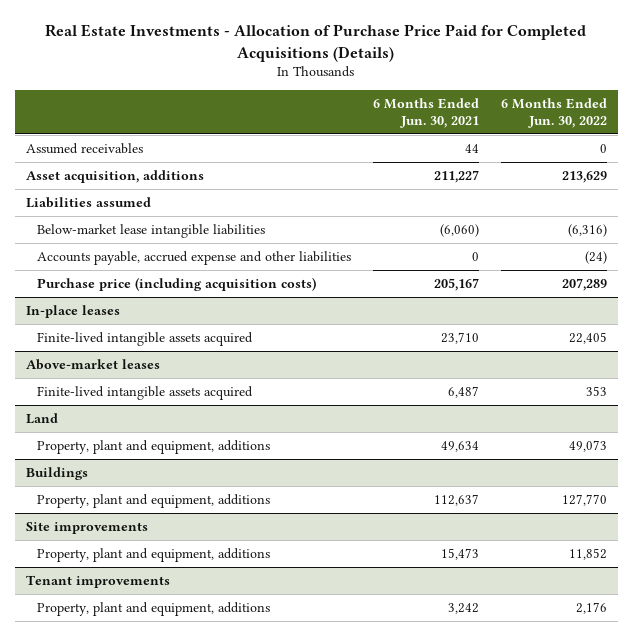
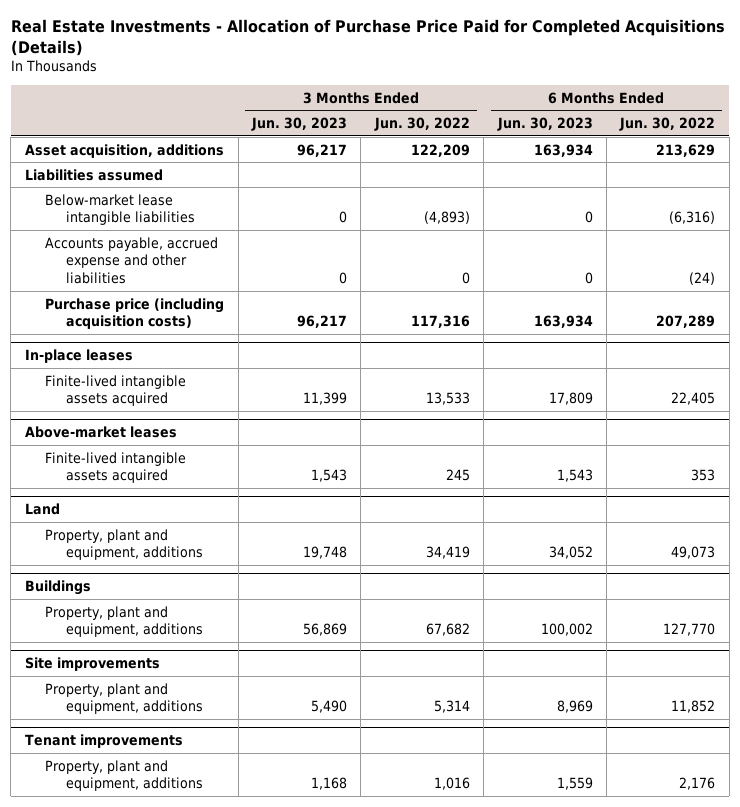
- | 6 Months Ended Jun. 30, 2021 | 6 Months Ended Jun. 30, 2022
+ | 3 Months Ended Jun. 30, 2023 | 3 Months Ended Jun. 30, 2022 | 6 Months Ended Jun. 30, 2023 | 6 Months Ended Jun. 30, 2022
- Assumed receivables | 44 | 0

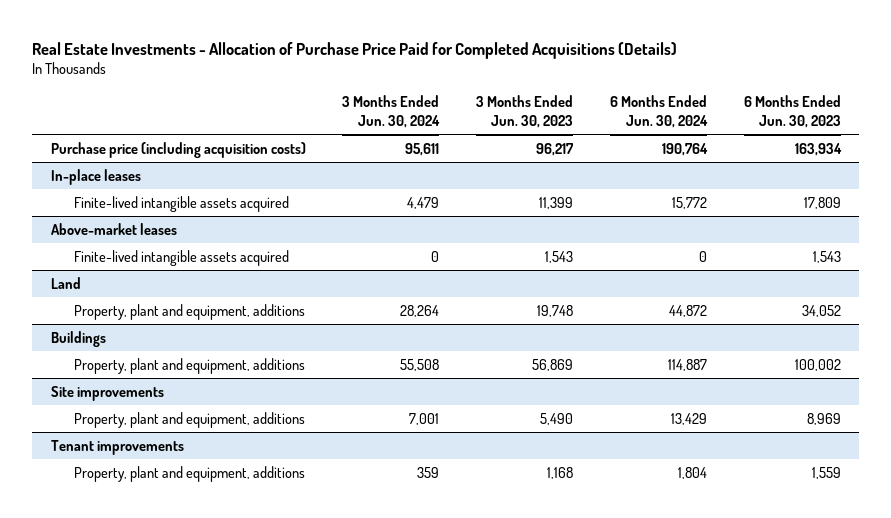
- | 3 Months Ended Jun. 30, 2023 | 3 Months Ended Jun. 30, 2022 | 6 Months Ended Jun. 30, 2023 | 6 Months Ended Jun. 30, 2022
+ | 3 Months Ended Jun. 30, 2024 | 3 Months Ended Jun. 30, 2023 | 6 Months Ended Jun. 30, 2024 | 6 Months Ended Jun. 30, 2023
- Asset acquisition, additions | 96,217 | 122,209 | 163,934 | 213,629
- Liabilities assumed
- Below-market lease intangible liabilities | 0 | (4,893) | 0 | (6,316)
- Accounts payable, accrued expense and other liabilities | 0 | 0 | 0 | (24)

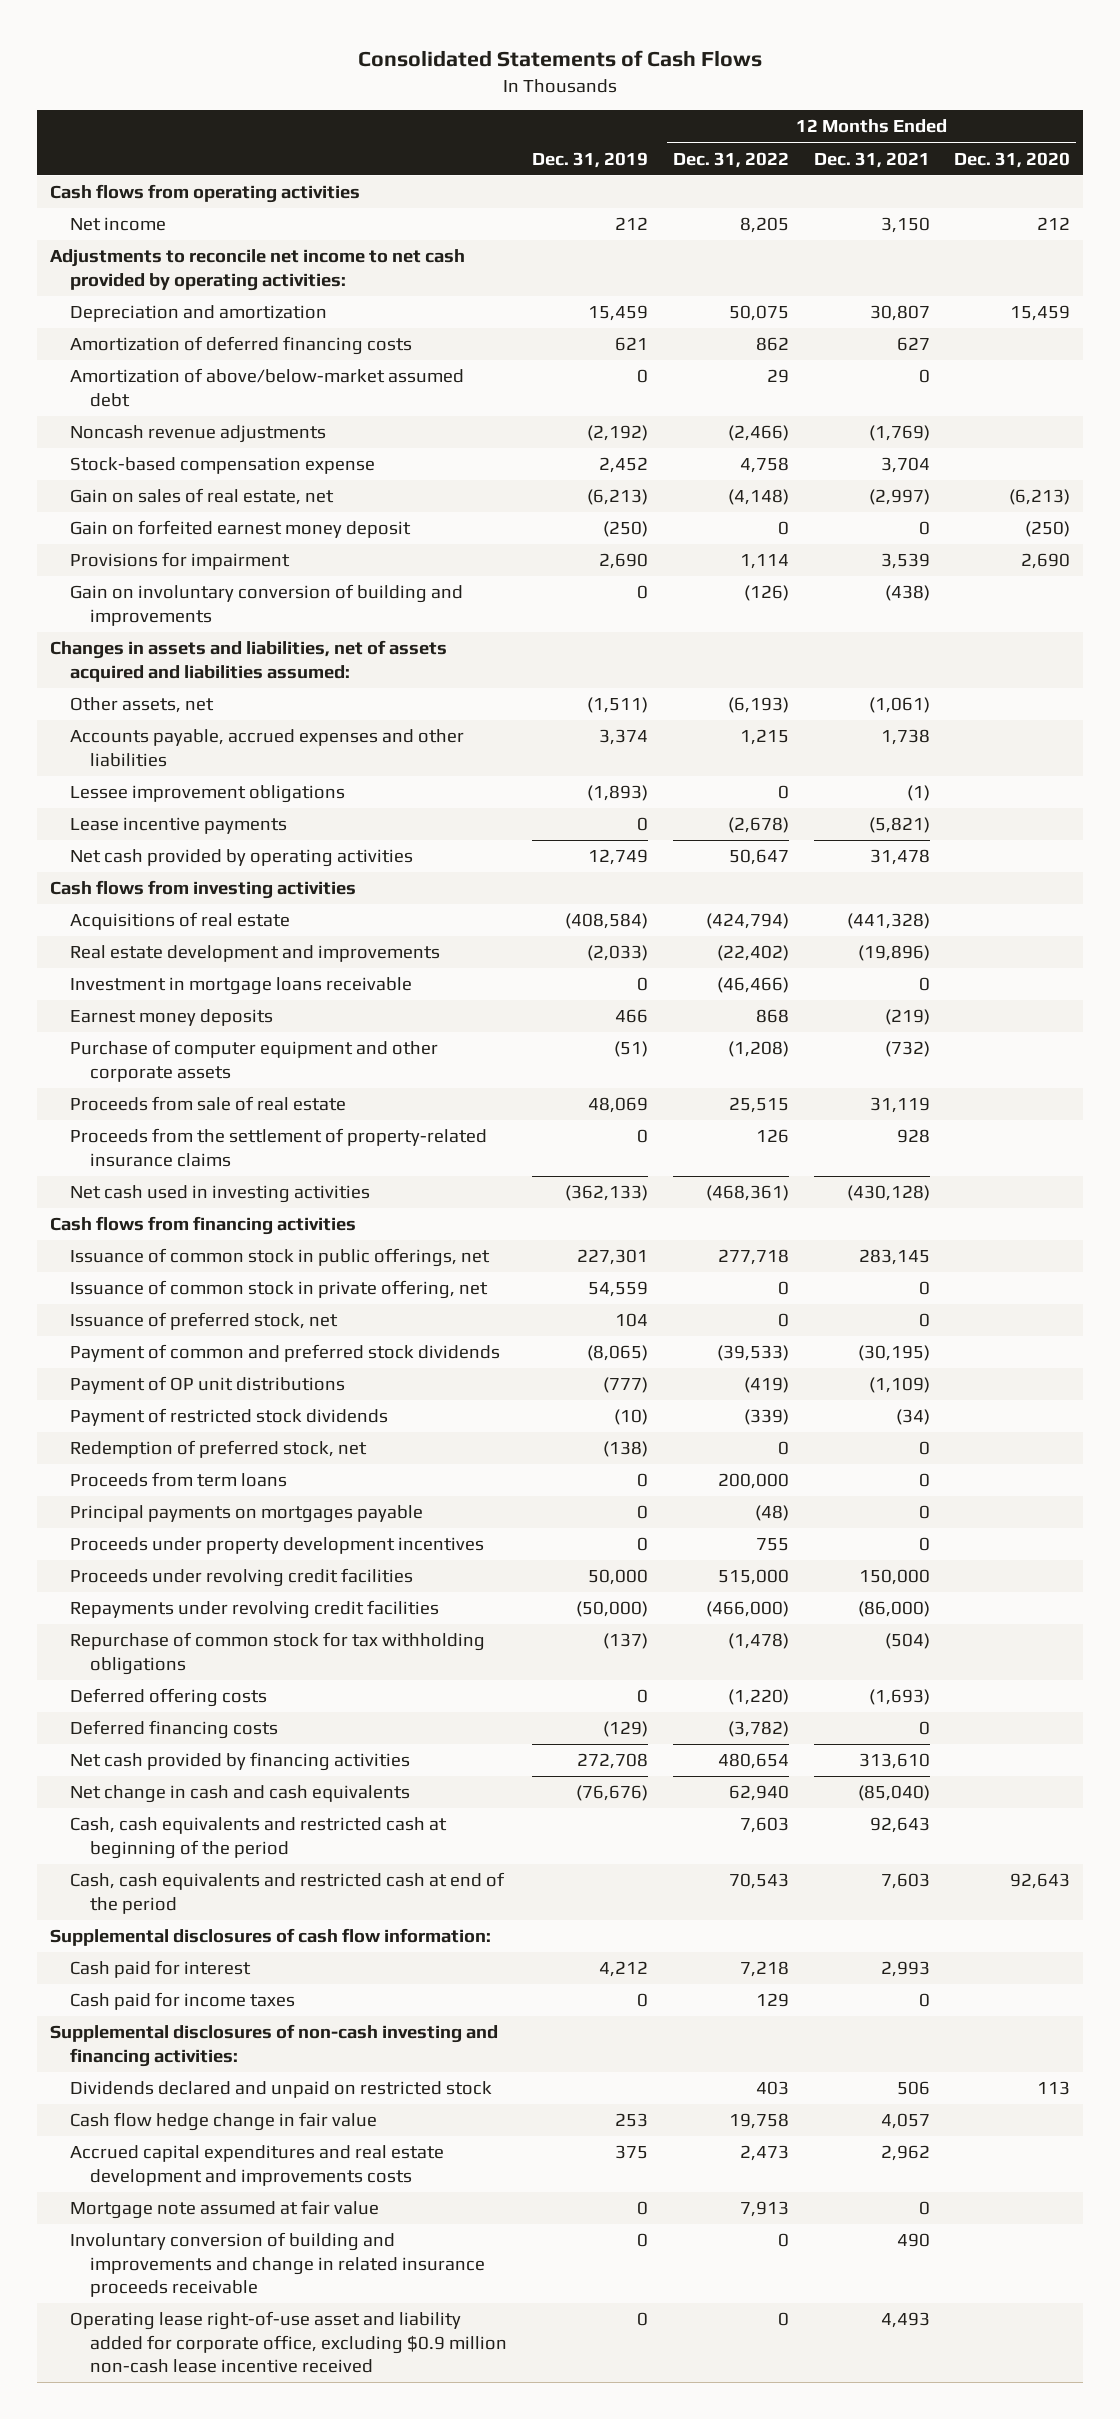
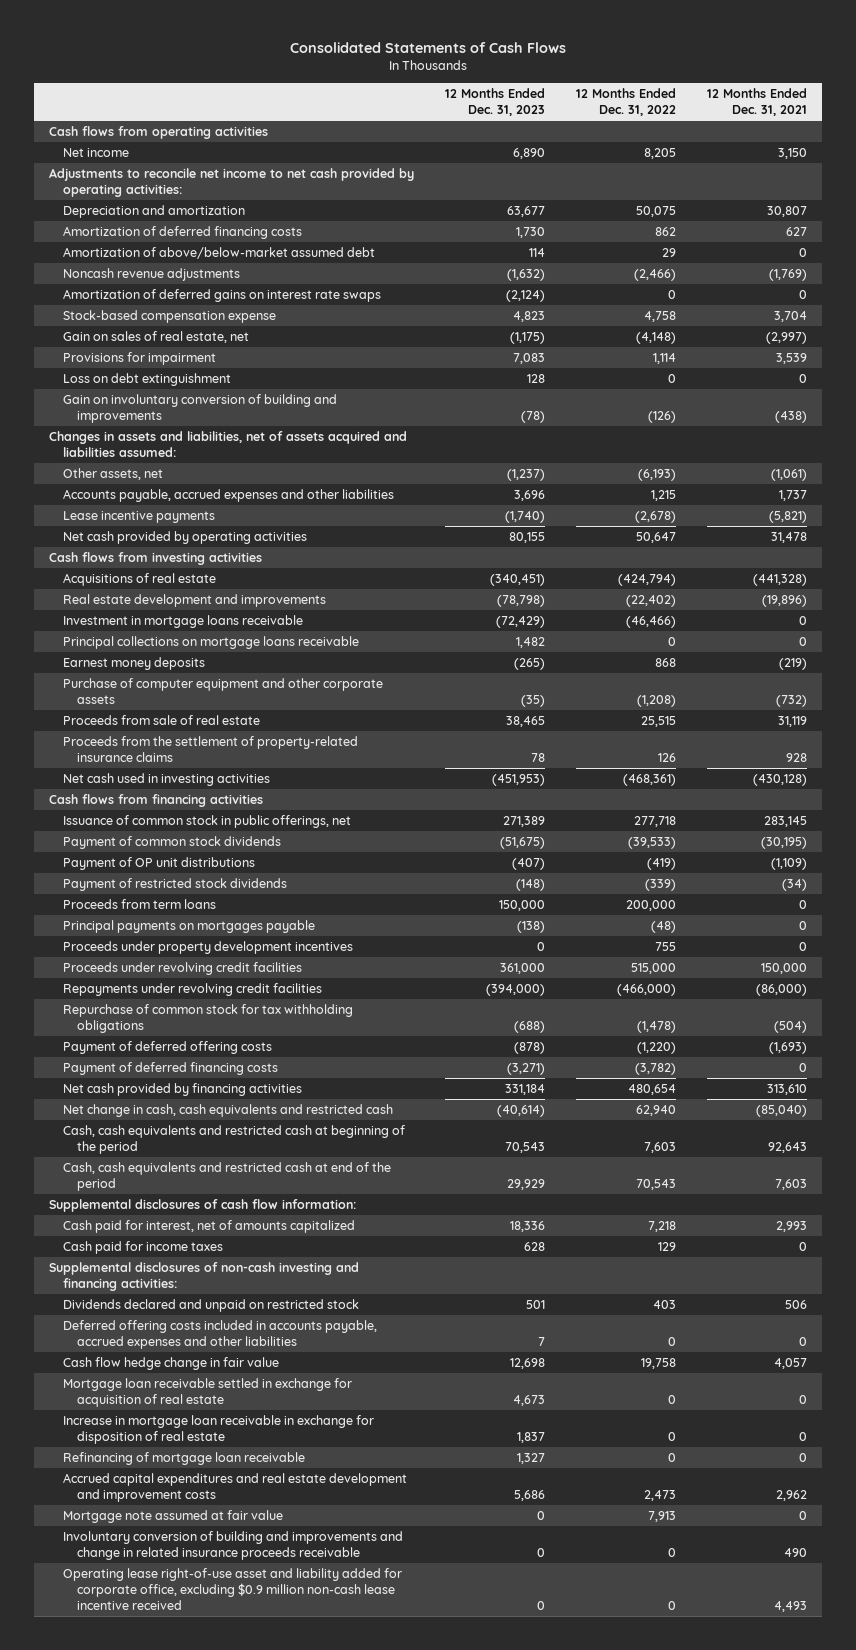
- | Dec. 31, 2019 | 12 Months Ended Dec. 31, 2022 | 12 Months Ended Dec. 31, 2021 | 12 Months Ended Dec. 31, 2020
+ | 12 Months Ended Dec. 31, 2023 | 12 Months Ended Dec. 31, 2022 | 12 Months Ended Dec. 31, 2021
+ Amortization of deferred gains on interest rate swaps | (2,124) | 0 | 0
- Gain on forfeited earnest money deposit | (250) | 0 | 0 | (250)
+ Loss on debt extinguishment | 128 | 0 | 0
- Accounts payable, accrued expenses and other liabilities | 3,374 | 1,215 | 1,738 |
- Lessee improvement obligations | (1,893) | 0 | (1) |
+ Accounts payable, accrued expenses and other liabilities | 3,696 | 1,215 | 1,737
+ Principal collections on mortgage loans receivable | 1,482 | 0 | 0
- Issuance of common stock in private offering, net | 54,559 | 0 | 0 |
- Issuance of preferred stock, net | 104 | 0 | 0 |
- Payment of common and preferred stock dividends | (8,065) | (39,533) | (30,195) |
+ Payment of common stock dividends | (51,675) | (39,533) | (30,195)
- Redemption of preferred stock, net | (138) | 0 | 0 |
- Deferred offering costs | 0 | (1,220) | (1,693) |
- Deferred financing costs | (129) | (3,782) | 0 |
+ Payment of deferred offering costs | (878) | (1,220) | (1,693)
+ Payment of deferred financing costs | (3,271) | (3,782) | 0
- Net change in cash and cash equivalents | (76,676) | 62,940 | (85,040) |
+ Net change in cash, cash equivalents and restricted cash | (40,614) | 62,940 | (85,040)
- Cash paid for interest | 4,212 | 7,218 | 2,993 |
+ Cash paid for interest, net of amounts capitalized | 18,336 | 7,218 | 2,993
+ Deferred offering costs included in accounts payable, accrued expenses and other liabilities | 7 | 0 | 0
- Accrued capital expenditures and real estate development and improvements costs | 375 | 2,473 | 2,962 |
+ Mortgage loan receivable settled in exchange for acquisition of real estate | 4,673 | 0 | 0
+ Increase in mortgage loan receivable in exchange for disposition of real estate | 1,837 | 0 | 0
+ Refinancing of mortgage loan receivable | 1,327 | 0 | 0
+ Accrued capital expenditures and real estate development and improvement costs | 5,686 | 2,473 | 2,962

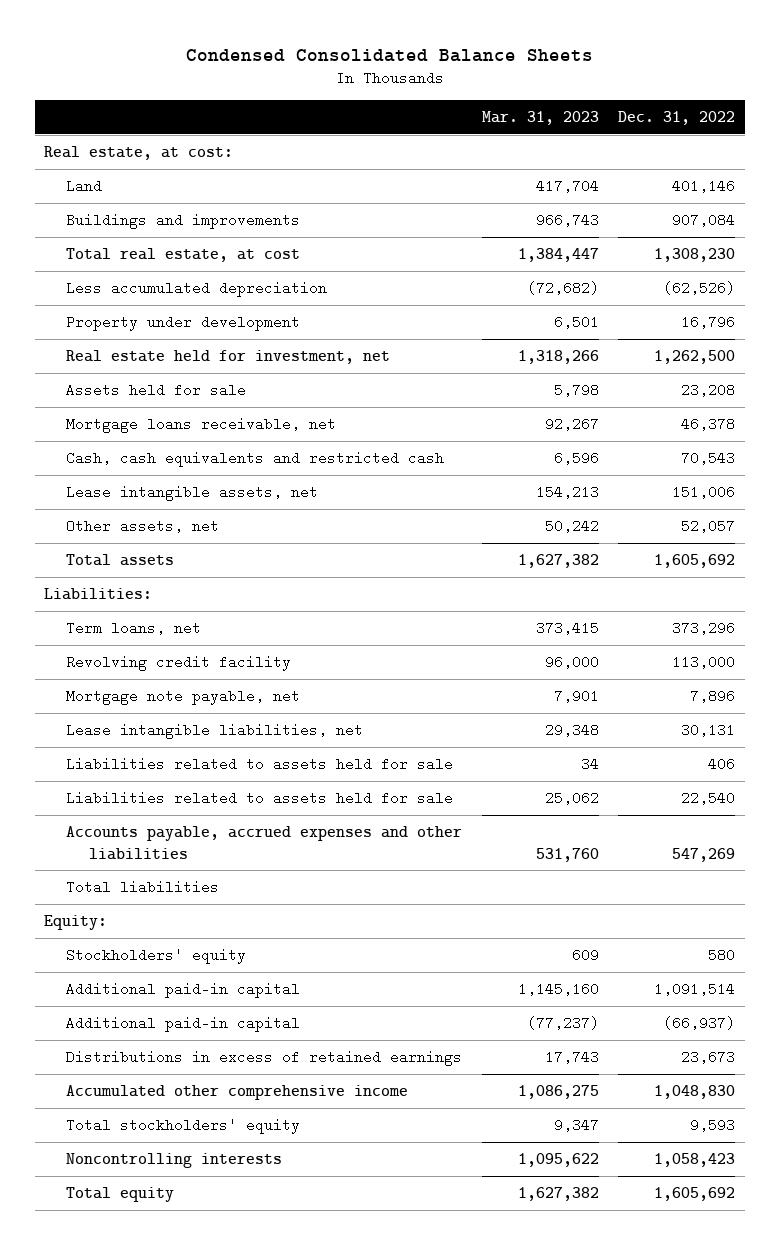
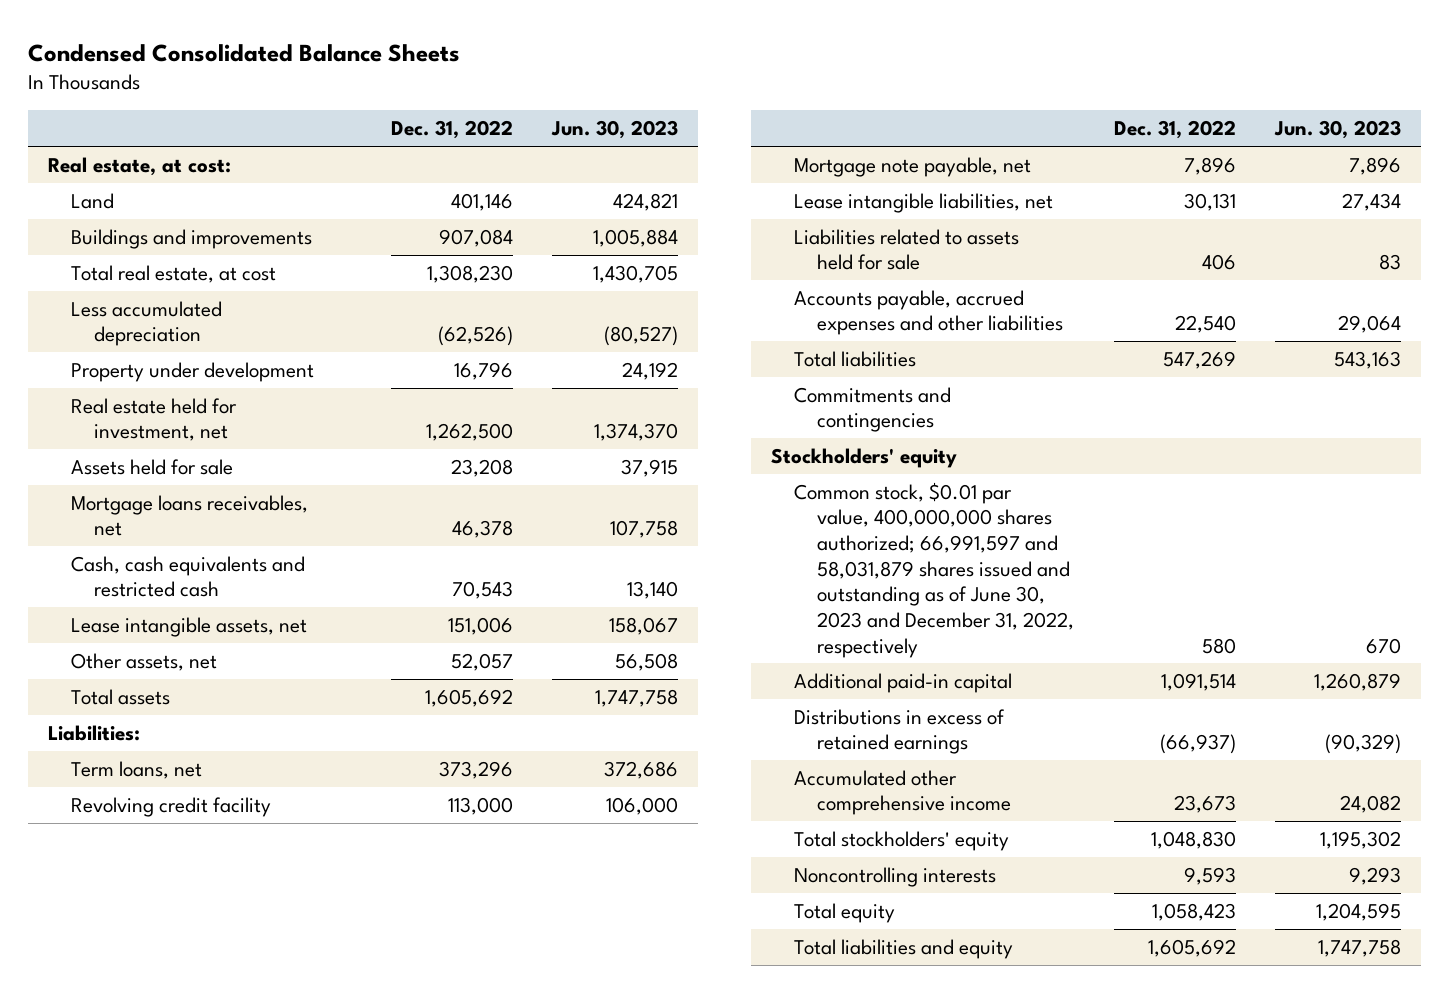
- | Mar. 31, 2023 | Dec. 31, 2022
+ | Dec. 31, 2022 | Jun. 30, 2023
- Mortgage loans receivable, net | 92,267 | 46,378
+ Mortgage loans receivables, net | 46,378 | 107,758
- Liabilities related to assets held for sale | 25,062 | 22,540
- Accounts payable, accrued expenses and other liabilities | 531,760 | 547,269
- Total liabilities
- Equity:
- Stockholders' equity | 609 | 580
+ Accounts payable, accrued expenses and other liabilities | 22,540 | 29,064
+ Total liabilities | 547,269 | 543,163
+ Commitments and contingencies
+ Stockholders' equity
+ Common stock, $0.01 par value, 400,000,000 shares authorized; 66,991,597 and 58,031,879 shares issued and outstanding as of June 30, 2023 and December 31, 2022, respectively | 580 | 670
- Additional paid-in capital | (77,237) | (66,937)
- Distributions in excess of retained earnings | 17,743 | 23,673
- Accumulated other comprehensive income | 1,086,275 | 1,048,830
- Total stockholders' equity | 9,347 | 9,593
- Noncontrolling interests | 1,095,622 | 1,058,423
- Total equity | 1,627,382 | 1,605,692
+ Distributions in excess of retained earnings | (66,937) | (90,329)
+ Accumulated other comprehensive income | 23,673 | 24,082
+ Total stockholders' equity | 1,048,830 | 1,195,302
+ Noncontrolling interests | 9,593 | 9,293
+ Total equity | 1,058,423 | 1,204,595
+ Total liabilities and equity | 1,605,692 | 1,747,758

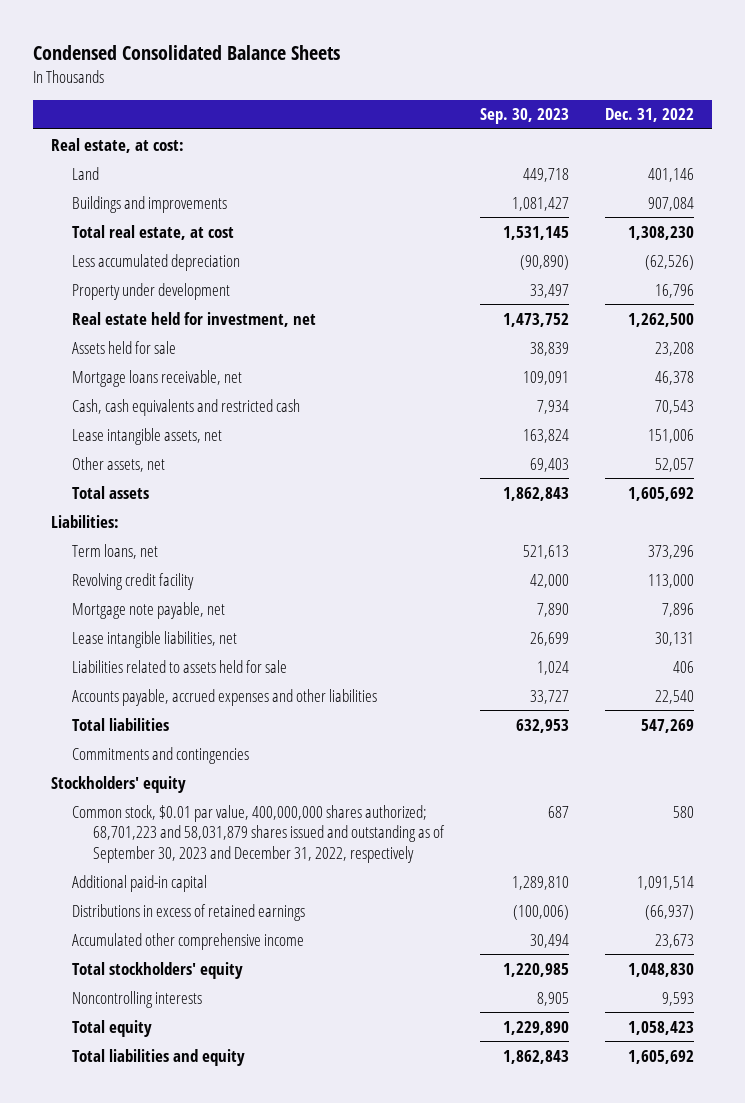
- | Dec. 31, 2022 | Jun. 30, 2023
+ | Sep. 30, 2023 | Dec. 31, 2022
- Mortgage loans receivables, net | 46,378 | 107,758
+ Mortgage loans receivable, net | 109,091 | 46,378
- Common stock, $0.01 par value, 400,000,000 shares authorized; 66,991,597 and 58,031,879 shares issued and outstanding as of June 30, 2023 and December 31, 2022, respectively | 580 | 670
+ Common stock, $0.01 par value, 400,000,000 shares authorized; 68,701,223 and 58,031,879 shares issued and outstanding as of September 30, 2023 and December 31, 2022, respectively | 687 | 580

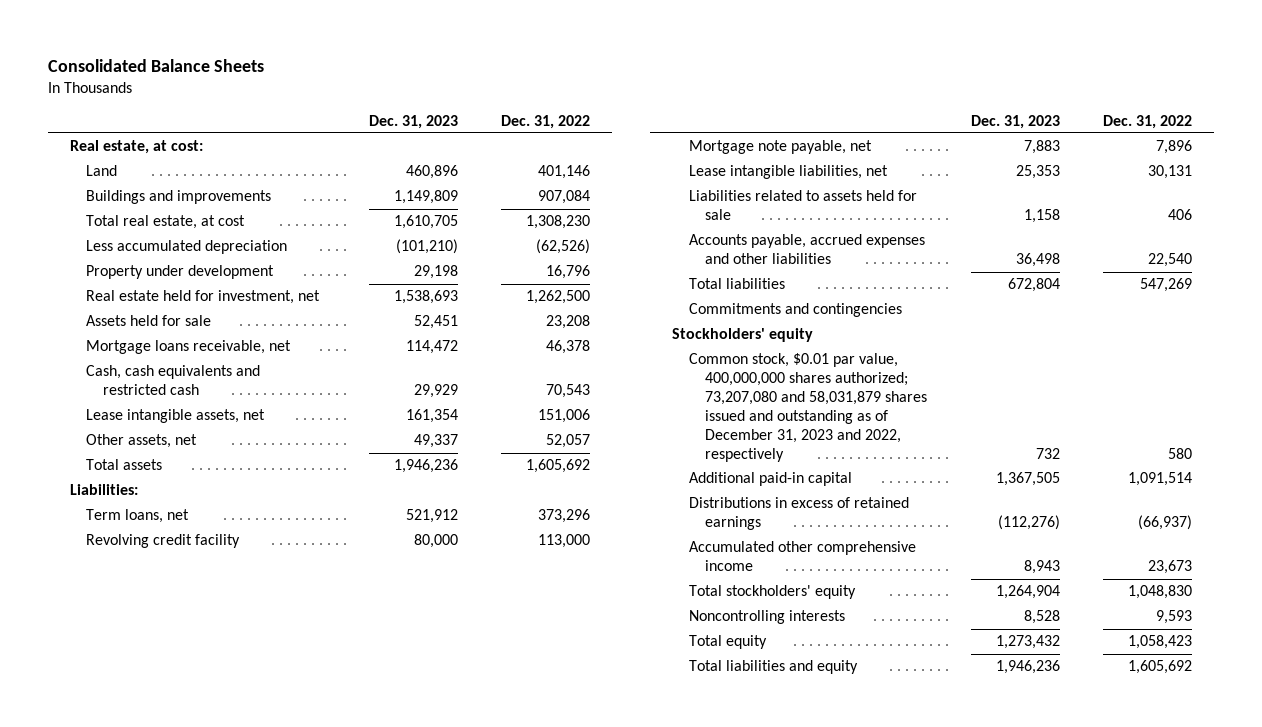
- Condensed Consolidated Balance Sheets
+ Consolidated Balance Sheets
- | Sep. 30, 2023 | Dec. 31, 2022
+ | Dec. 31, 2023 | Dec. 31, 2022
- Common stock, $0.01 par value, 400,000,000 shares authorized; 68,701,223 and 58,031,879 shares issued and outstanding as of September 30, 2023 and December 31, 2022, respectively | 687 | 580
+ Common stock, $0.01 par value, 400,000,000 shares authorized; 73,207,080 and 58,031,879 shares issued and outstanding as of December 31, 2023 and 2022, respectively | 732 | 580

